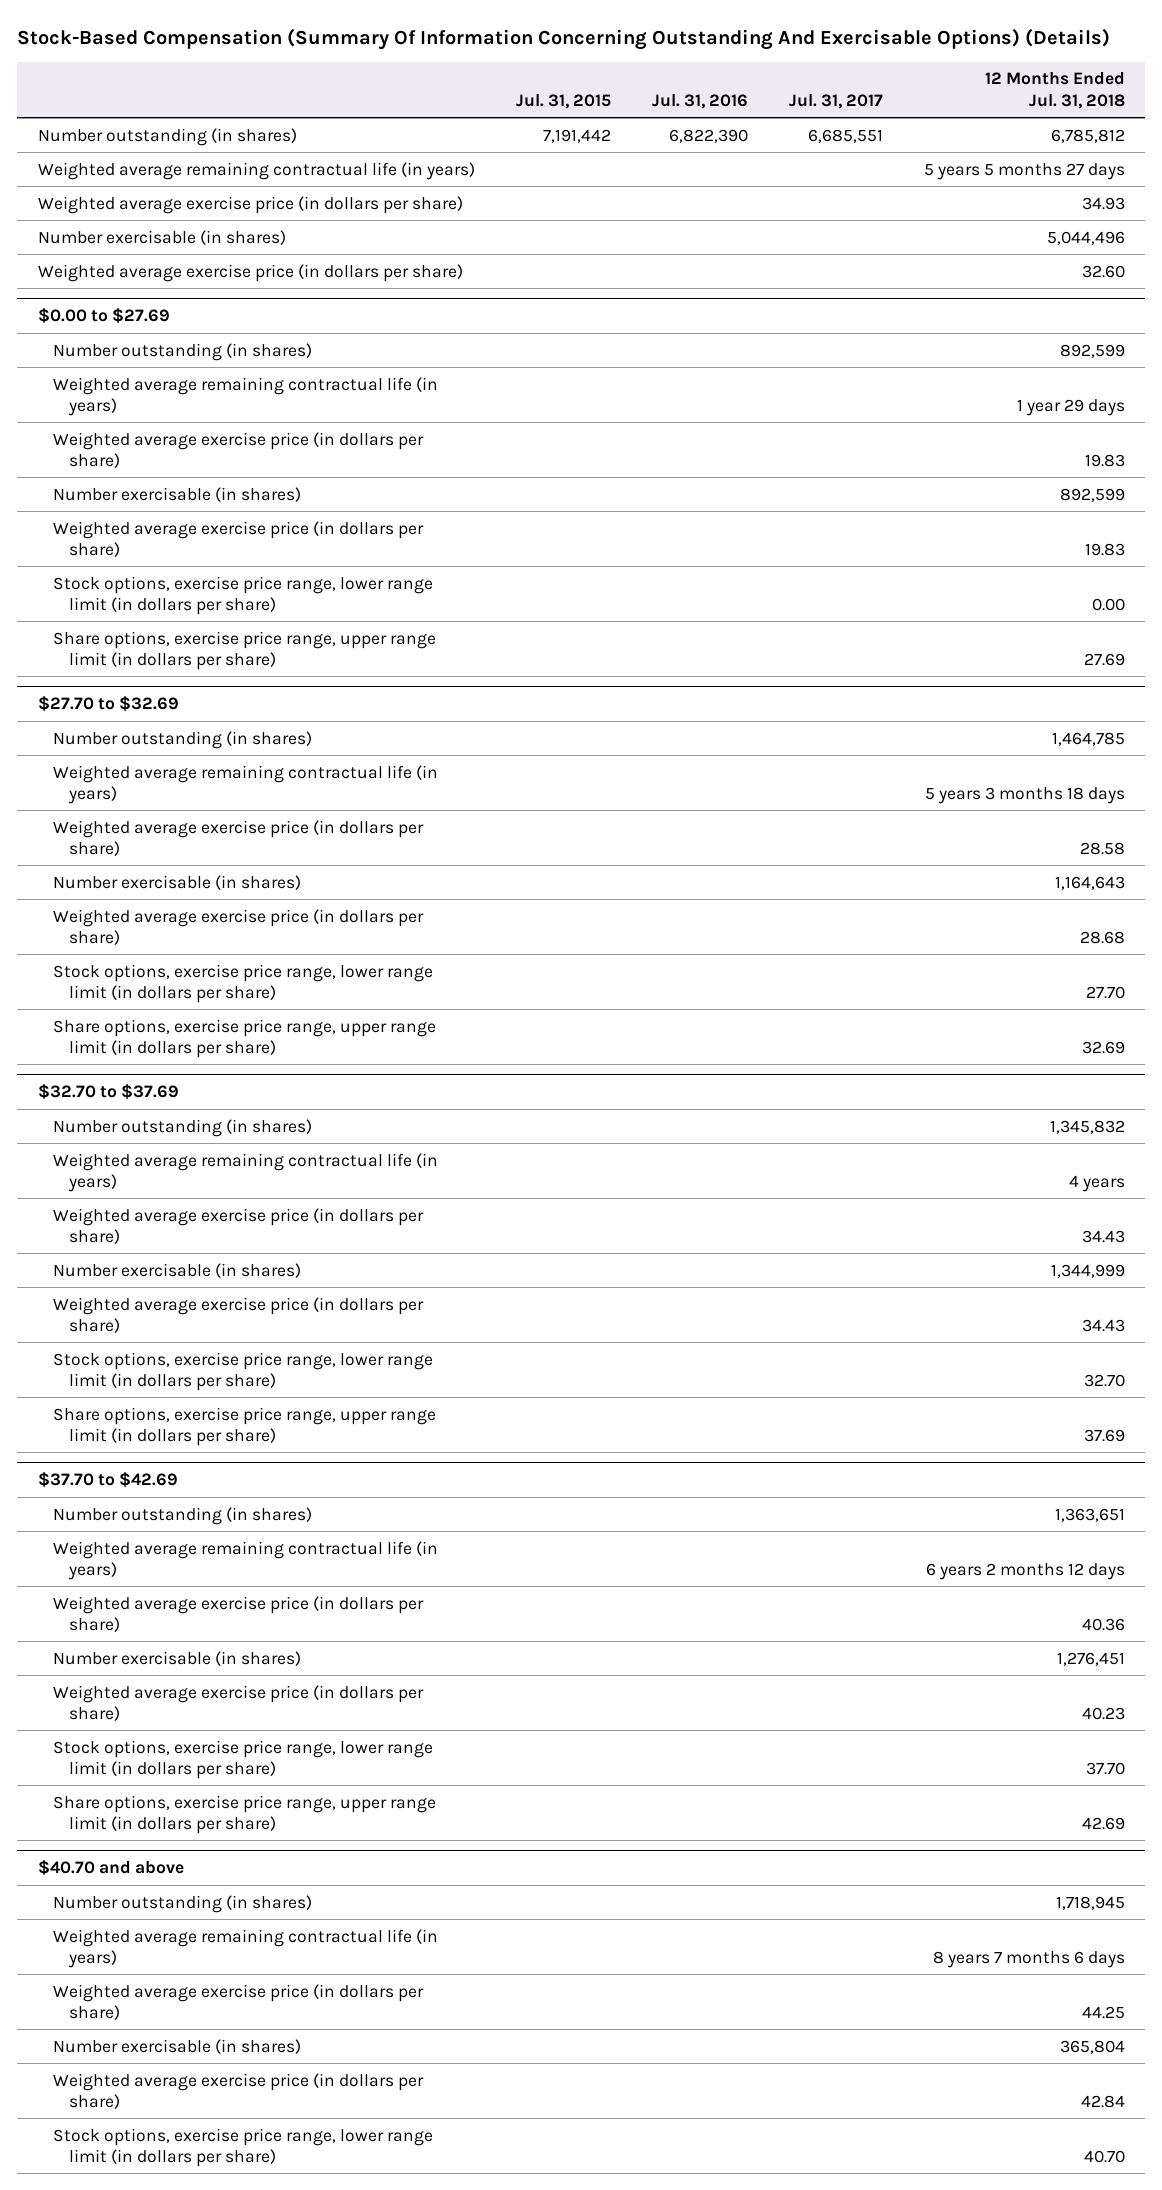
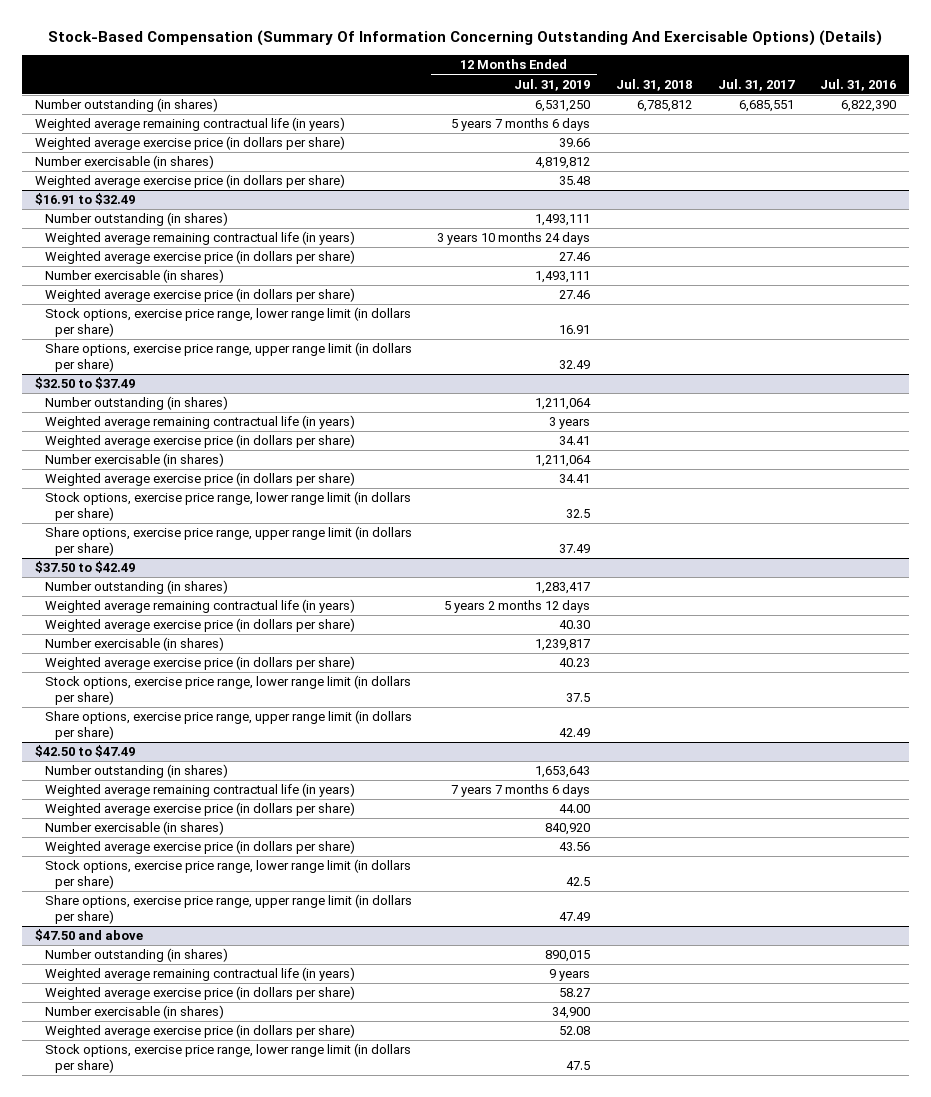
- | Jul. 31, 2015 | Jul. 31, 2016 | Jul. 31, 2017 | 12 Months Ended Jul. 31, 2018
+ | 12 Months Ended Jul. 31, 2019 | Jul. 31, 2018 | Jul. 31, 2017 | Jul. 31, 2016
- $0.00 to $27.69
+ $16.91 to $32.49
- $27.70 to $32.69
+ $32.50 to $37.49
- $32.70 to $37.69
+ $37.50 to $42.49
- $37.70 to $42.69
+ $42.50 to $47.49
- $40.70 and above
+ $47.50 and above

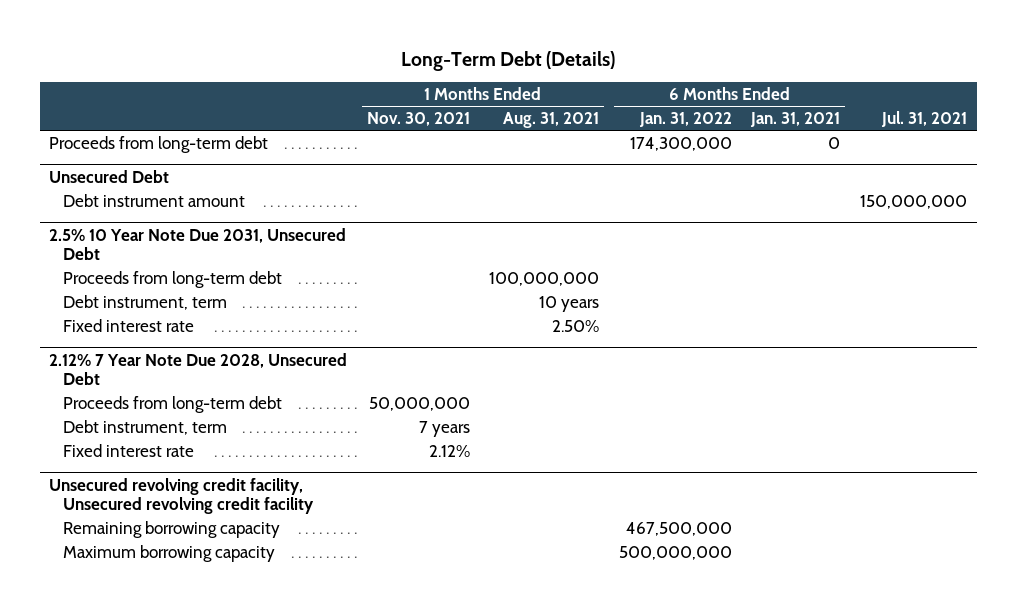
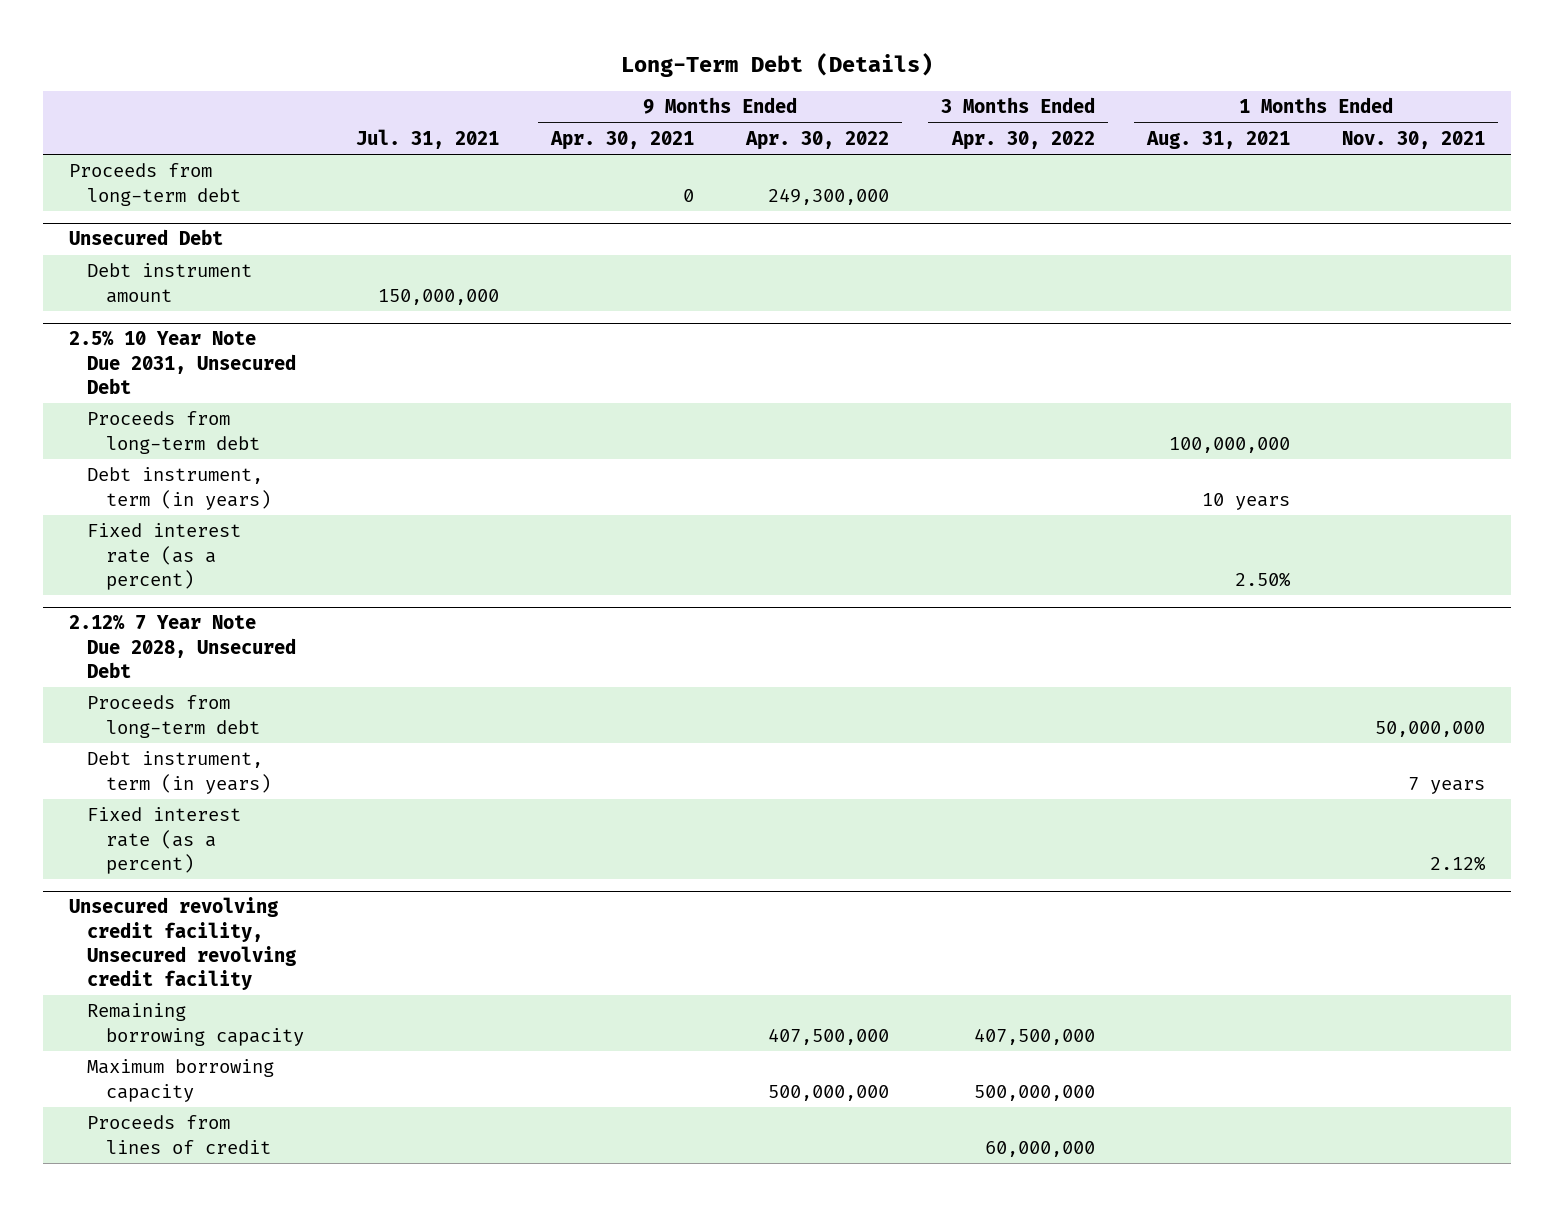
- | 1 Months Ended Nov. 30, 2021 | 1 Months Ended Aug. 31, 2021 | 6 Months Ended Jan. 31, 2022 | 6 Months Ended Jan. 31, 2021 | Jul. 31, 2021
+ | Jul. 31, 2021 | 9 Months Ended Apr. 30, 2021 | 9 Months Ended Apr. 30, 2022 | 3 Months Ended Apr. 30, 2022 | 1 Months Ended Aug. 31, 2021 | 1 Months Ended Nov. 30, 2021
@ 2.5% 10 Year Note Due 2031, Unsecured Debt
- Debt instrument, term | | 10 years | | |
- Fixed interest rate | | 2.50% | | |
+ Debt instrument, term (in years) | | | | | 10 years |
+ Fixed interest rate (as a percent) | | | | | 2.50% |
@ 2.12% 7 Year Note Due 2028, Unsecured Debt
- Debt instrument, term | 7 years | | | |
- Fixed interest rate | 2.12% | | | |
+ Debt instrument, term (in years) | | | | | | 7 years
+ Fixed interest rate (as a percent) | | | | | | 2.12%
@ Unsecured revolving credit facility, Unsecured revolving credit facility
+ Proceeds from lines of credit | | | | 60,000,000 | |

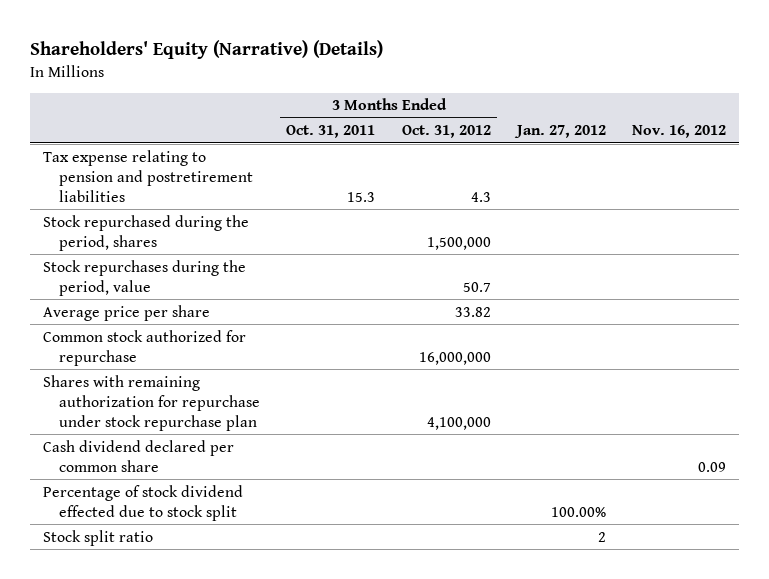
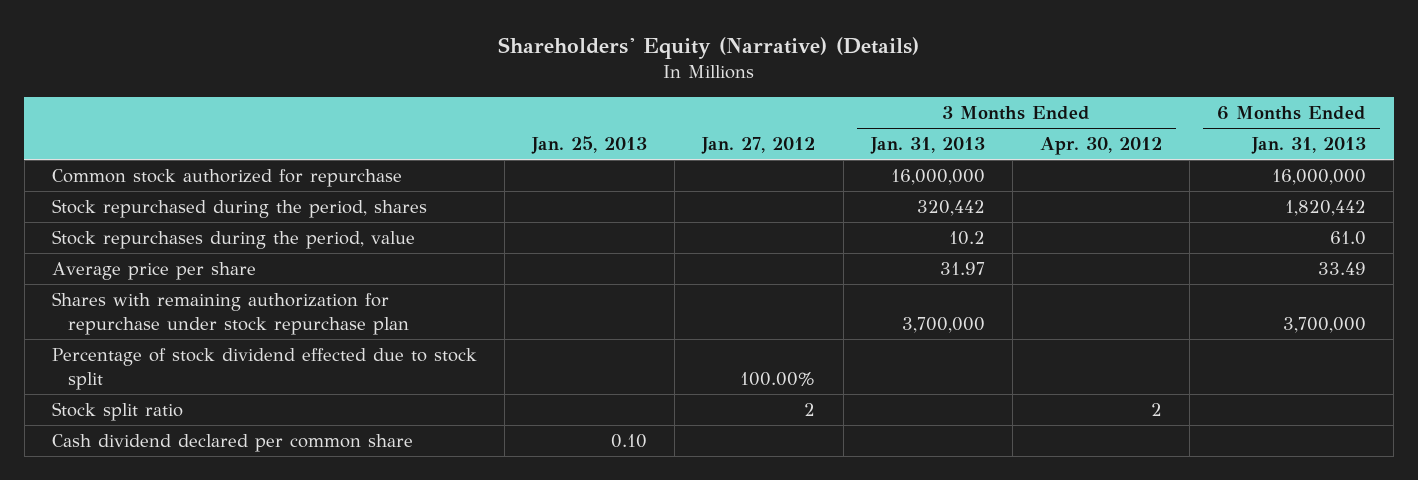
- | 3 Months Ended Oct. 31, 2011 | 3 Months Ended Oct. 31, 2012 | Jan. 27, 2012 | Nov. 16, 2012
+ | Jan. 25, 2013 | Jan. 27, 2012 | 3 Months Ended Jan. 31, 2013 | 3 Months Ended Apr. 30, 2012 | 6 Months Ended Jan. 31, 2013
- Tax expense relating to pension and postretirement liabilities | 15.3 | 4.3 | |
moved up: Common stock authorized for repurchase | | | 16,000,000 | | 16,000,000
moved down: Cash dividend declared per common share | 0.10 | | | |

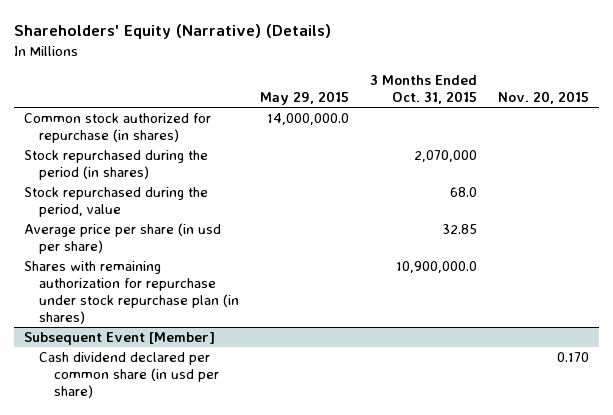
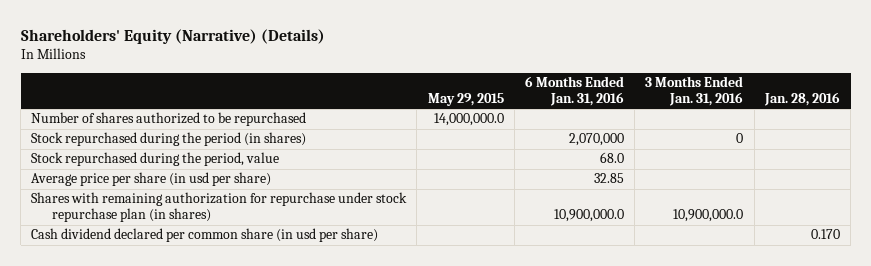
- | May 29, 2015 | 3 Months Ended Oct. 31, 2015 | Nov. 20, 2015
+ | May 29, 2015 | 6 Months Ended Jan. 31, 2016 | 3 Months Ended Jan. 31, 2016 | Jan. 28, 2016
- Common stock authorized for repurchase (in shares) | 14,000,000.0 | |
+ Number of shares authorized to be repurchased | 14,000,000.0 | | |
- Subsequent Event [Member]
- Cash dividend declared per common share (in usd per share) | | | 0.170
+ Cash dividend declared per common share (in usd per share) | | | | 0.170

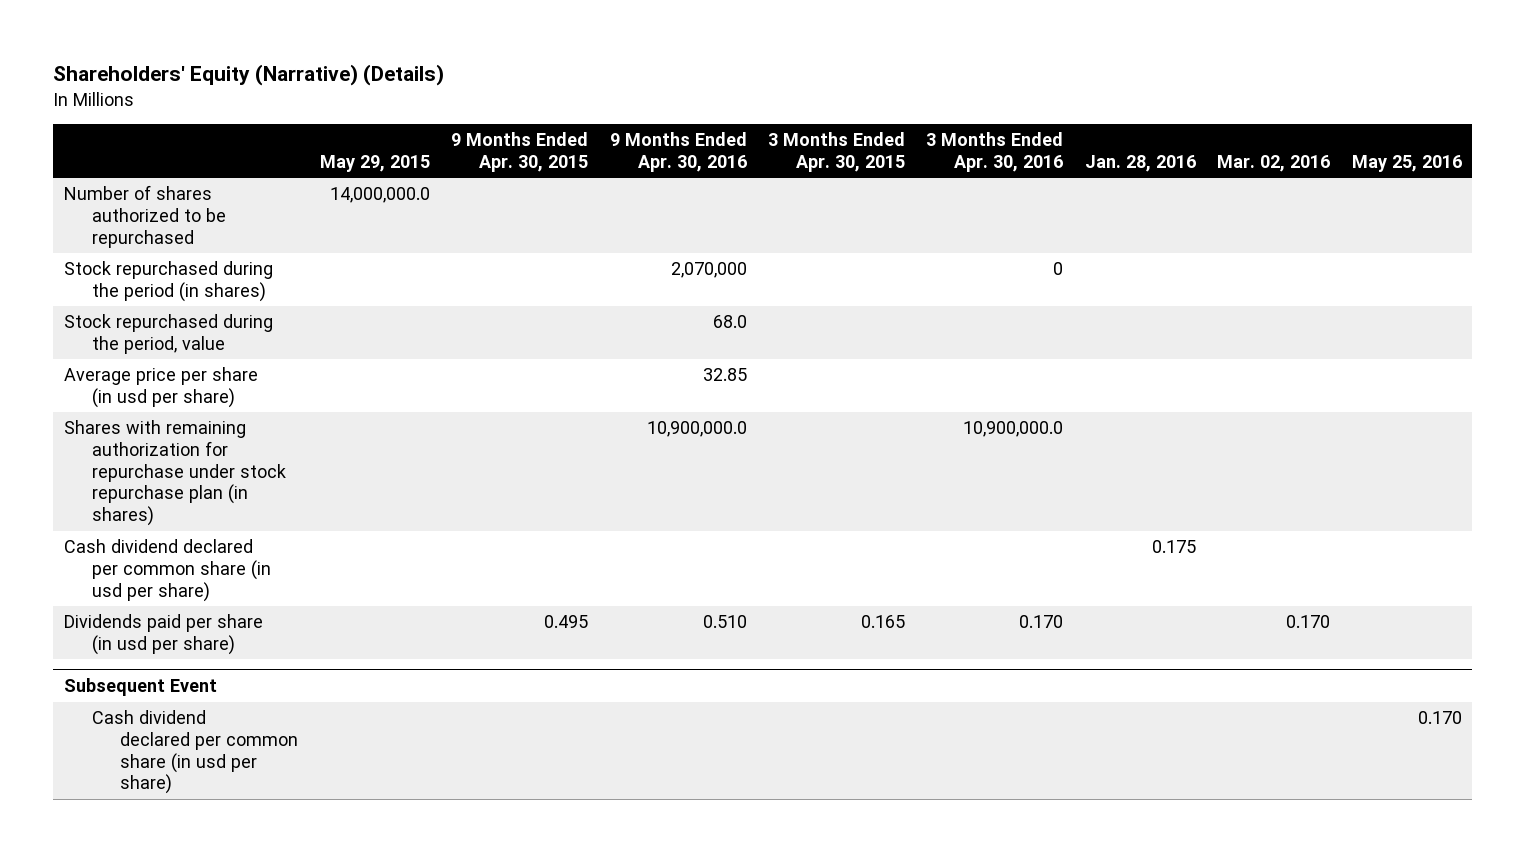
- | May 29, 2015 | 6 Months Ended Jan. 31, 2016 | 3 Months Ended Jan. 31, 2016 | Jan. 28, 2016
+ | May 29, 2015 | 9 Months Ended Apr. 30, 2015 | 9 Months Ended Apr. 30, 2016 | 3 Months Ended Apr. 30, 2015 | 3 Months Ended Apr. 30, 2016 | Jan. 28, 2016 | Mar. 02, 2016 | May 25, 2016
- Cash dividend declared per common share (in usd per share) | | | | 0.170
+ Cash dividend declared per common share (in usd per share) | | | | | | 0.175 | |
+ Dividends paid per share (in usd per share) | | 0.495 | 0.510 | 0.165 | 0.170 | | 0.170 |
+ Subsequent Event
+ Cash dividend declared per common share (in usd per share) | | | | | | | | 0.170

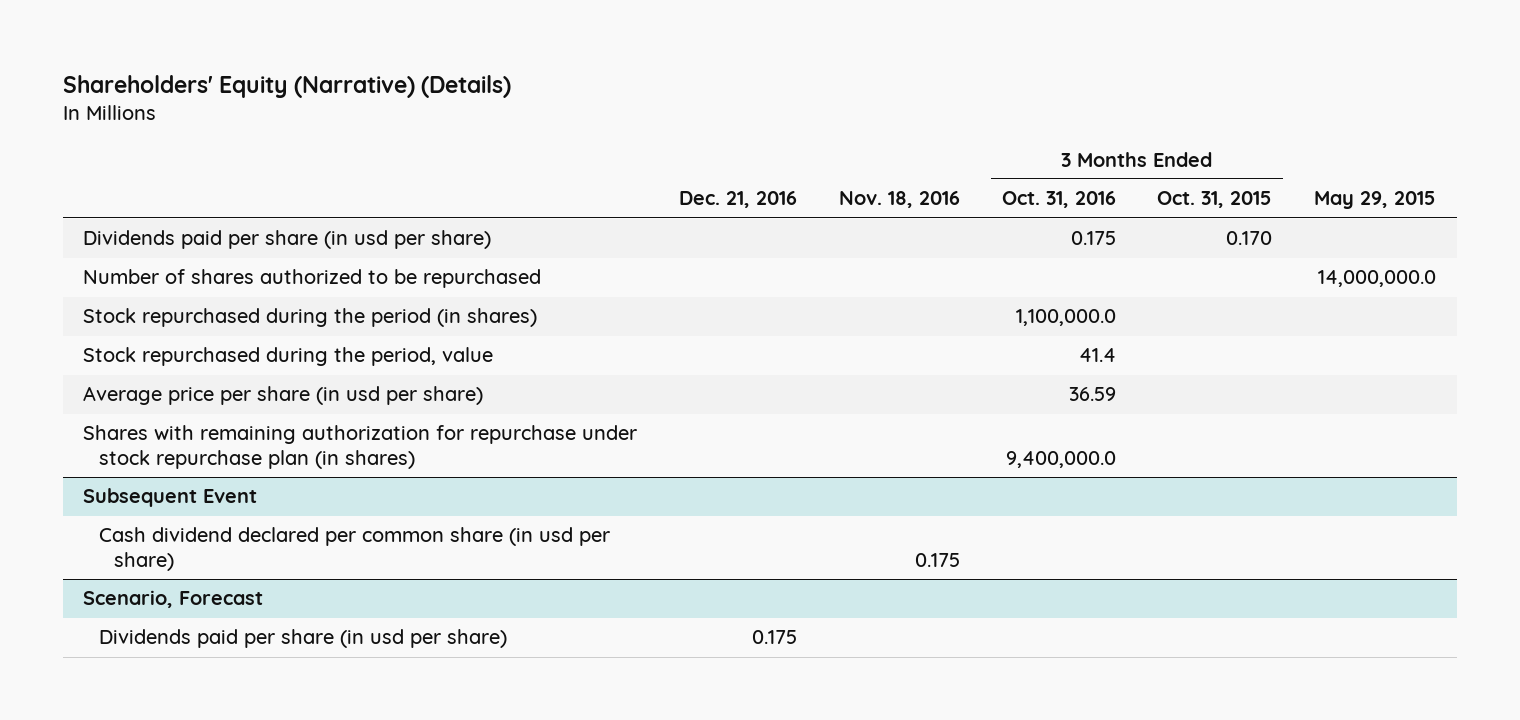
- | May 29, 2015 | 9 Months Ended Apr. 30, 2015 | 9 Months Ended Apr. 30, 2016 | 3 Months Ended Apr. 30, 2015 | 3 Months Ended Apr. 30, 2016 | Jan. 28, 2016 | Mar. 02, 2016 | May 25, 2016
+ | Dec. 21, 2016 | Nov. 18, 2016 | 3 Months Ended Oct. 31, 2016 | 3 Months Ended Oct. 31, 2015 | May 29, 2015
moved up: Dividends paid per share (in usd per share) | | | 0.175 | 0.170 |
- Cash dividend declared per common share (in usd per share) | | | | | | 0.175 | |
+ Scenario, Forecast
+ Dividends paid per share (in usd per share) | 0.175 | | | |

